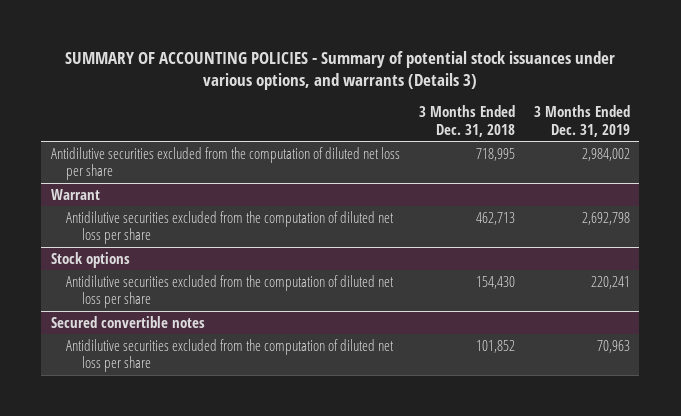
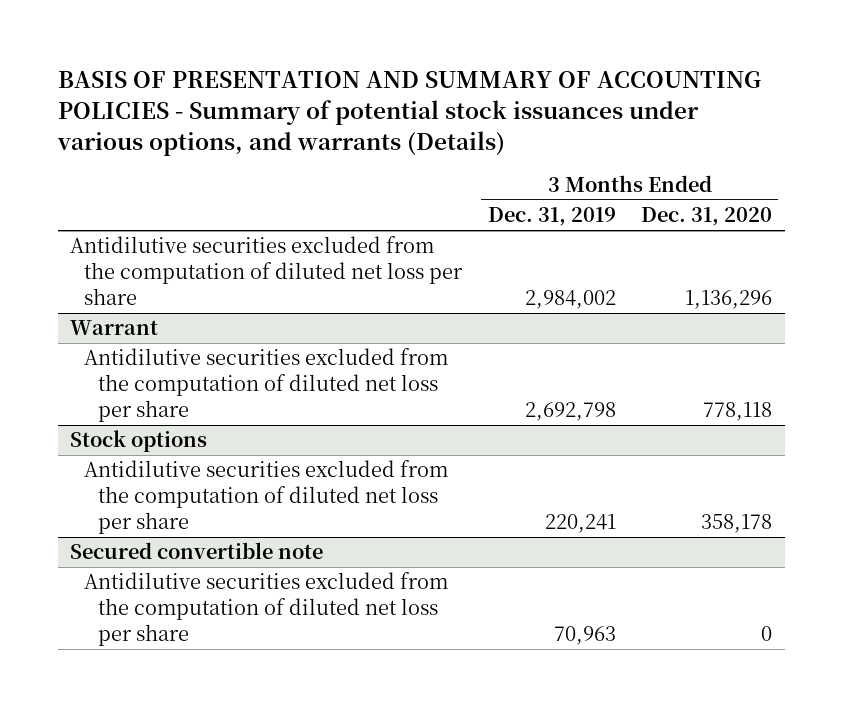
- SUMMARY OF ACCOUNTING POLICIES - Summary of potential stock issuances under various options, and warrants (Details 3)
+ BASIS OF PRESENTATION AND SUMMARY OF ACCOUNTING POLICIES - Summary of potential stock issuances under various options, and warrants (Details)
- | 3 Months Ended Dec. 31, 2018 | 3 Months Ended Dec. 31, 2019
+ | 3 Months Ended Dec. 31, 2019 | 3 Months Ended Dec. 31, 2020
- Secured convertible notes
+ Secured convertible note

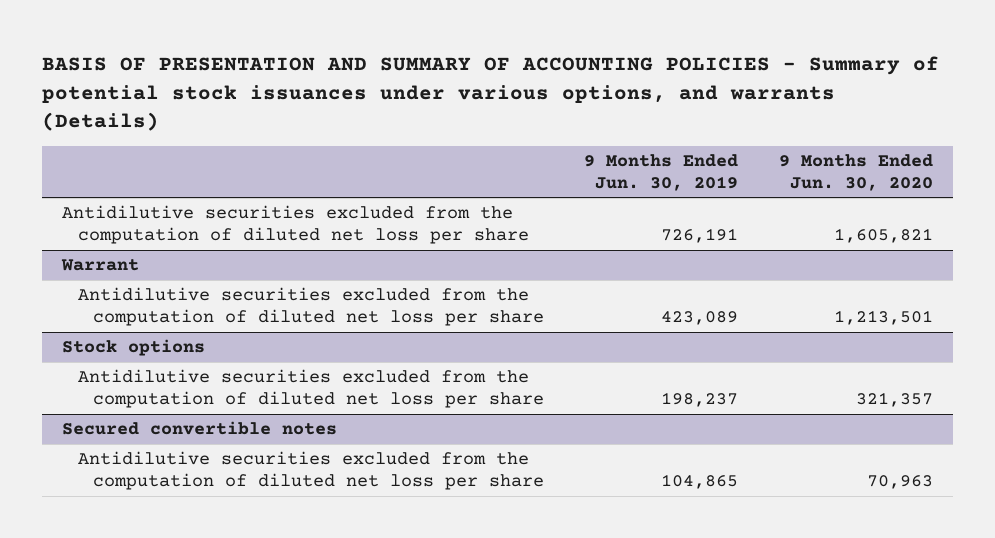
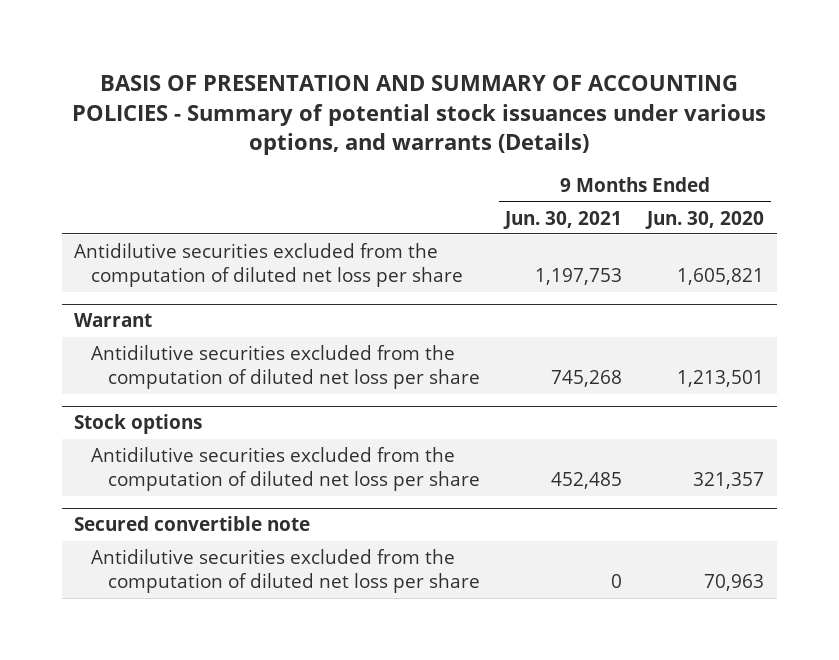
- | 9 Months Ended Jun. 30, 2019 | 9 Months Ended Jun. 30, 2020
+ | 9 Months Ended Jun. 30, 2021 | 9 Months Ended Jun. 30, 2020
- Secured convertible notes
+ Secured convertible note

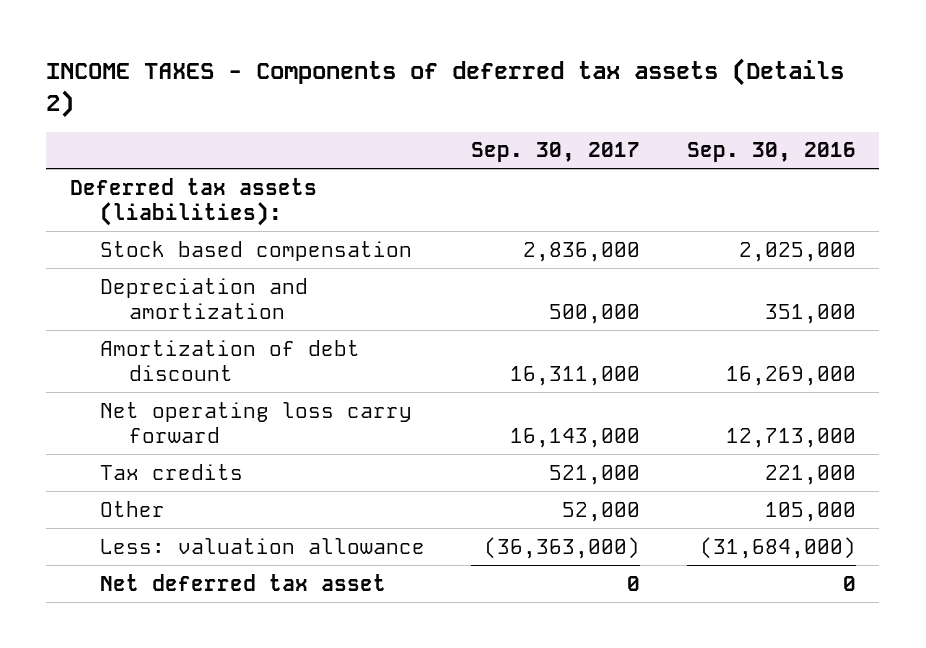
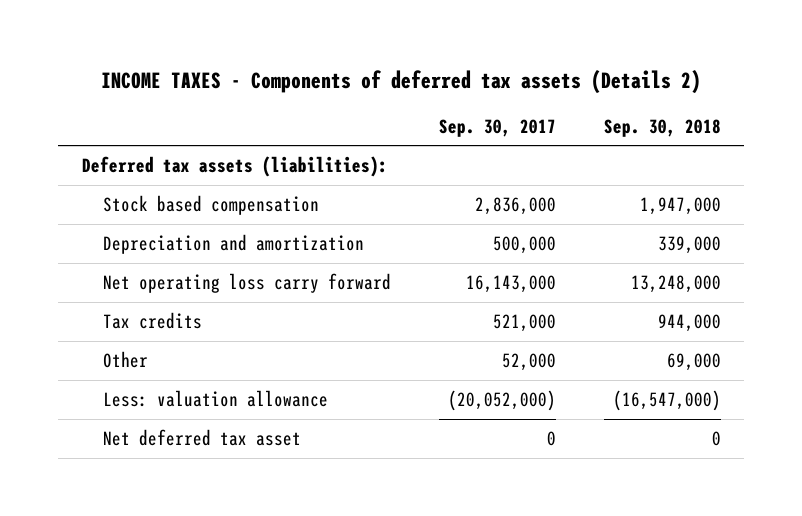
- | Sep. 30, 2017 | Sep. 30, 2016
+ | Sep. 30, 2017 | Sep. 30, 2018
- Amortization of debt discount | 16,311,000 | 16,269,000
- Less: valuation allowance | (36,363,000) | (31,684,000)
+ Less: valuation allowance | (20,052,000) | (16,547,000)

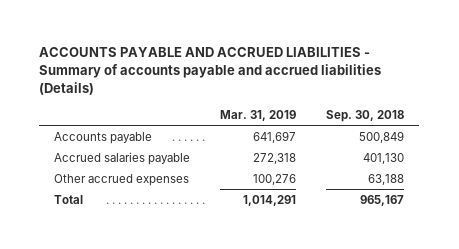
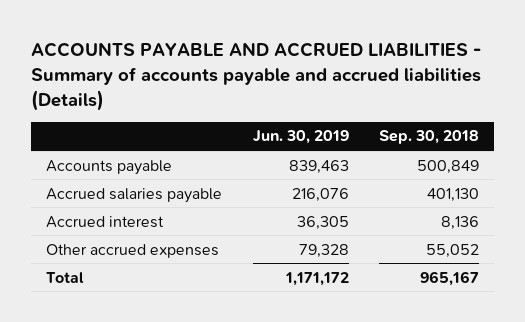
- | Mar. 31, 2019 | Sep. 30, 2018
+ | Jun. 30, 2019 | Sep. 30, 2018
- Other accrued expenses | 100,276 | 63,188
+ Accrued interest | 36,305 | 8,136
+ Other accrued expenses | 79,328 | 55,052

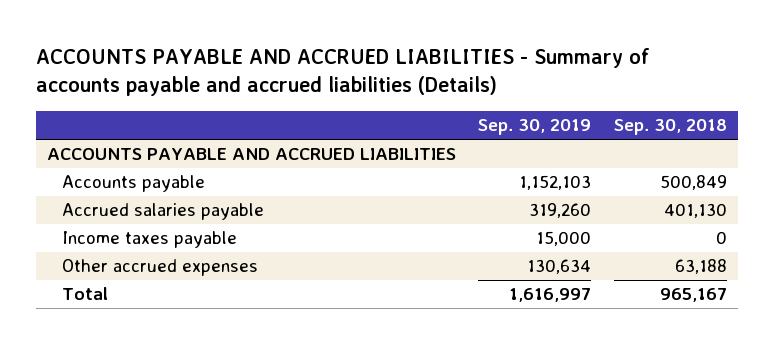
- | Jun. 30, 2019 | Sep. 30, 2018
+ | Sep. 30, 2019 | Sep. 30, 2018
+ ACCOUNTS PAYABLE AND ACCRUED LIABILITIES
- Accrued interest | 36,305 | 8,136
- Other accrued expenses | 79,328 | 55,052
+ Income taxes payable | 15,000 | 0
+ Other accrued expenses | 130,634 | 63,188

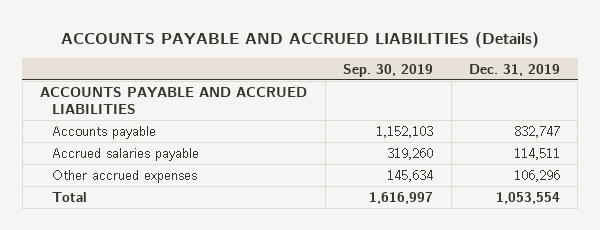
- ACCOUNTS PAYABLE AND ACCRUED LIABILITIES - Summary of accounts payable and accrued liabilities (Details)
+ ACCOUNTS PAYABLE AND ACCRUED LIABILITIES (Details)
- | Sep. 30, 2019 | Sep. 30, 2018
+ | Sep. 30, 2019 | Dec. 31, 2019
- Income taxes payable | 15,000 | 0
- Other accrued expenses | 130,634 | 63,188
+ Other accrued expenses | 145,634 | 106,296

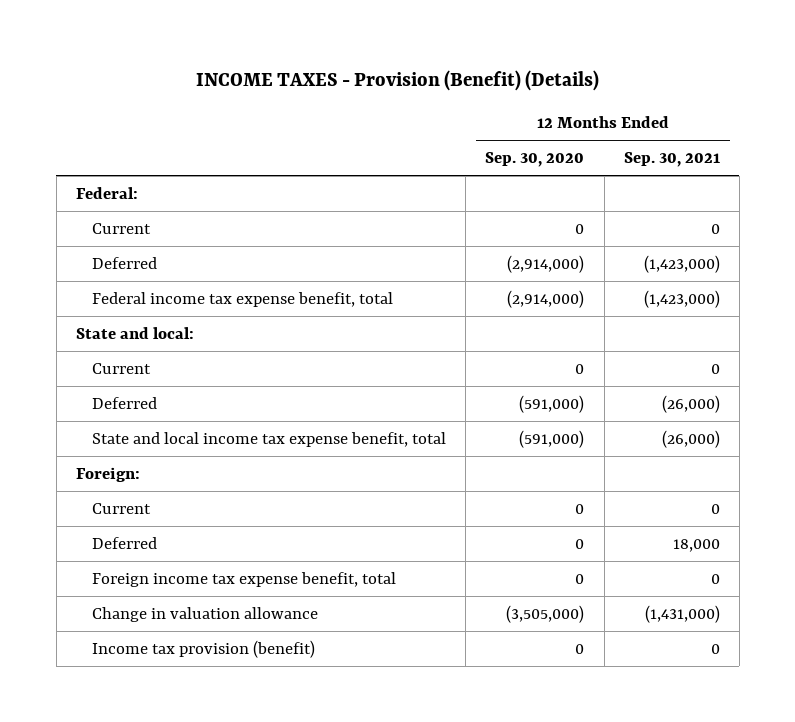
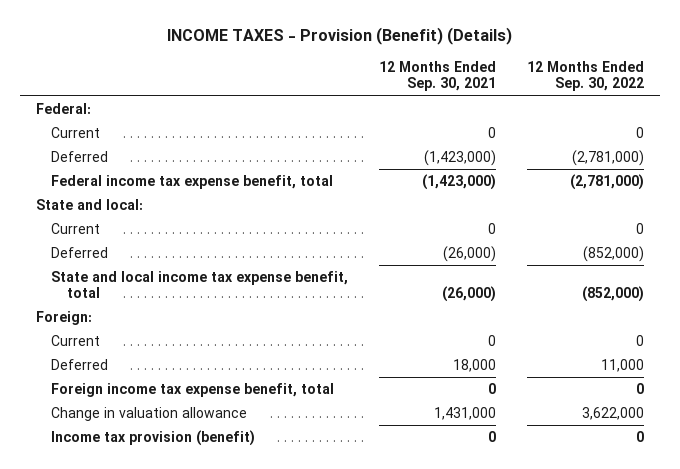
- | 12 Months Ended Sep. 30, 2020 | 12 Months Ended Sep. 30, 2021
+ | 12 Months Ended Sep. 30, 2021 | 12 Months Ended Sep. 30, 2022
- Change in valuation allowance | (3,505,000) | (1,431,000)
+ Change in valuation allowance | 1,431,000 | 3,622,000

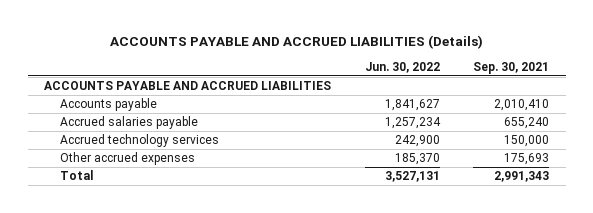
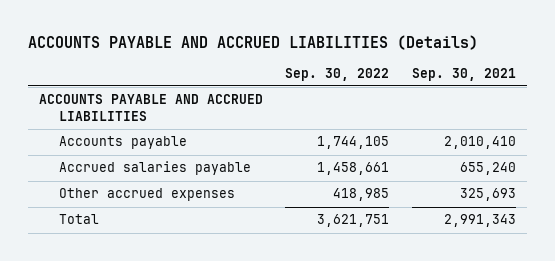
- | Jun. 30, 2022 | Sep. 30, 2021
+ | Sep. 30, 2022 | Sep. 30, 2021
- Accrued technology services | 242,900 | 150,000
- Other accrued expenses | 185,370 | 175,693
+ Other accrued expenses | 418,985 | 325,693

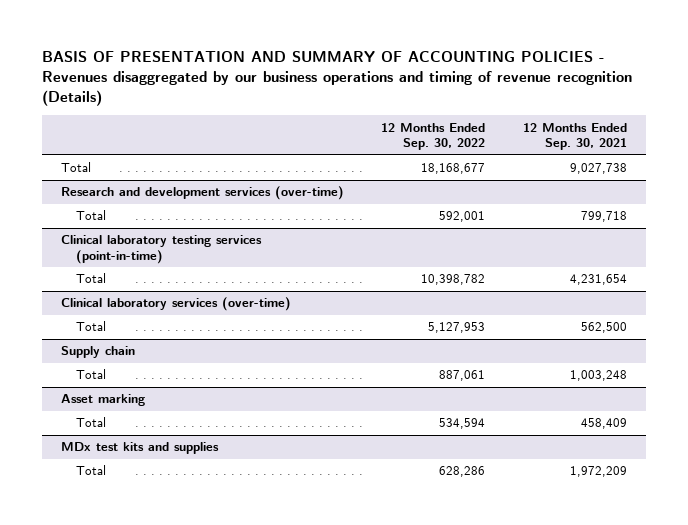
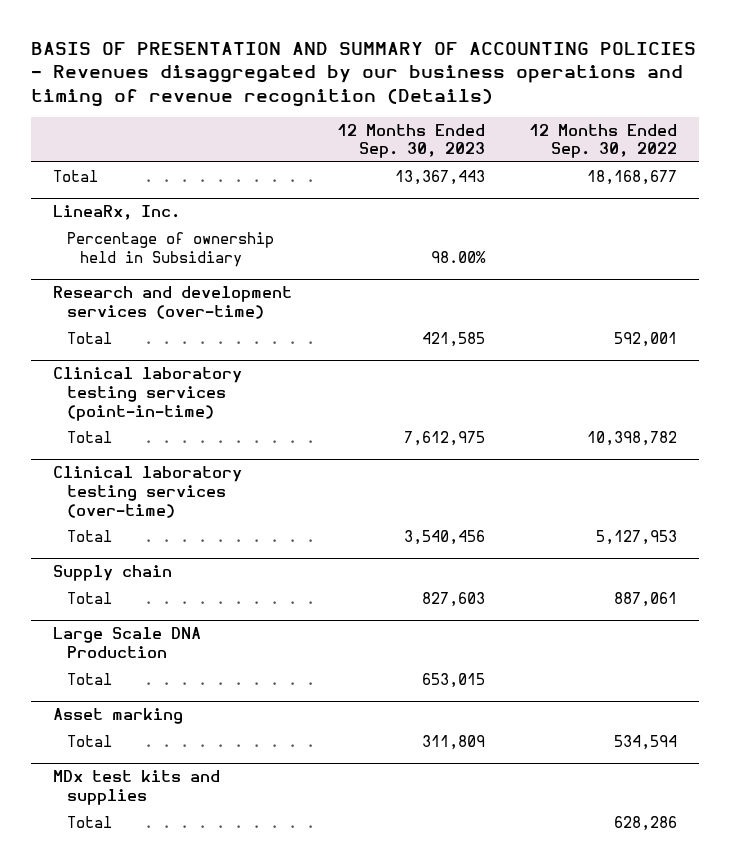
- | 12 Months Ended Sep. 30, 2022 | 12 Months Ended Sep. 30, 2021
+ | 12 Months Ended Sep. 30, 2023 | 12 Months Ended Sep. 30, 2022
+ LineaRx, Inc.
+ Percentage of ownership held in Subsidiary | 98.00% |
- Clinical laboratory services (over-time)
+ Clinical laboratory testing services (over-time)
+ Large Scale DNA Production
+ Total | 653,015 |

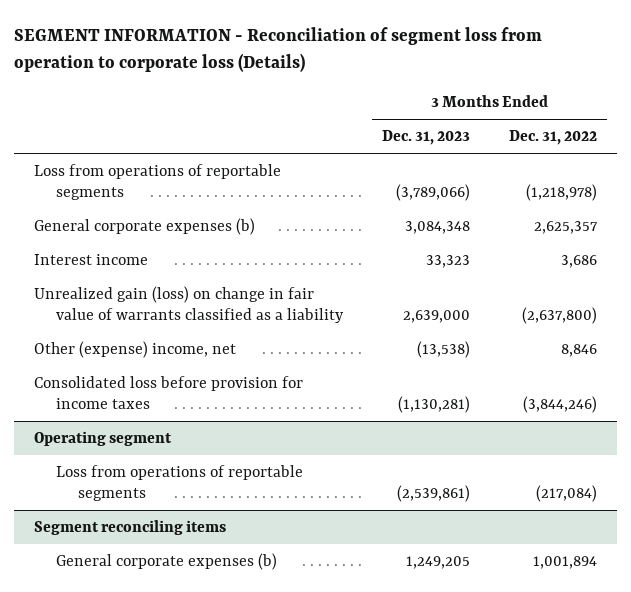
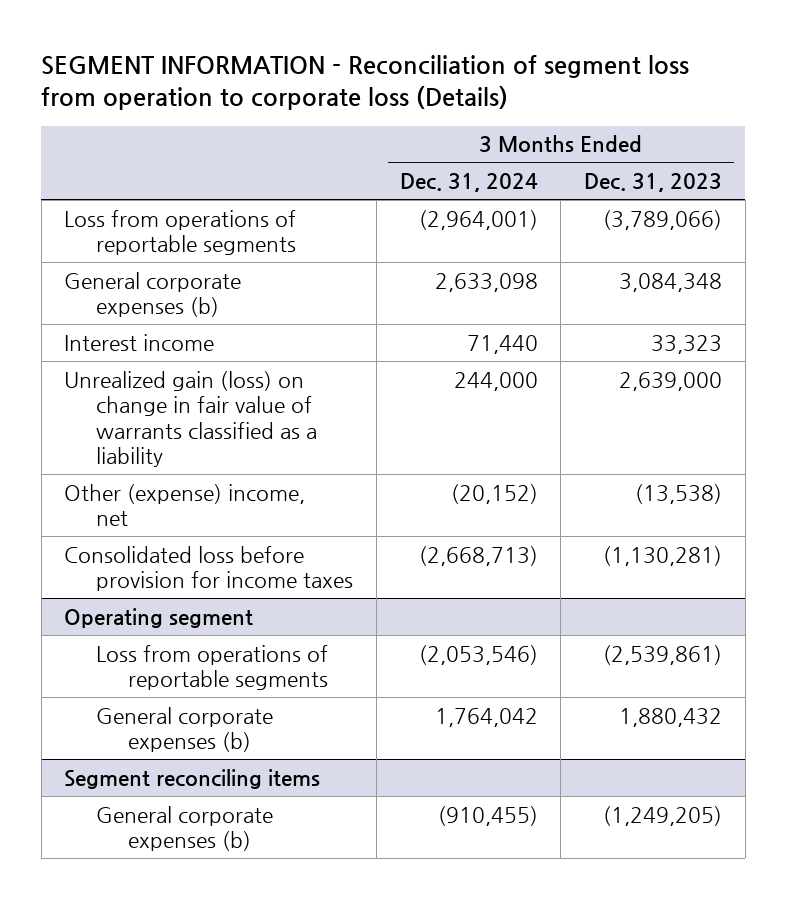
- | 3 Months Ended Dec. 31, 2023 | 3 Months Ended Dec. 31, 2022
+ | 3 Months Ended Dec. 31, 2024 | 3 Months Ended Dec. 31, 2023
@ Operating segment
+ General corporate expenses (b) | 1,764,042 | 1,880,432
@ Segment reconciling items
- General corporate expenses (b) | 1,249,205 | 1,001,894
+ General corporate expenses (b) | (910,455) | (1,249,205)

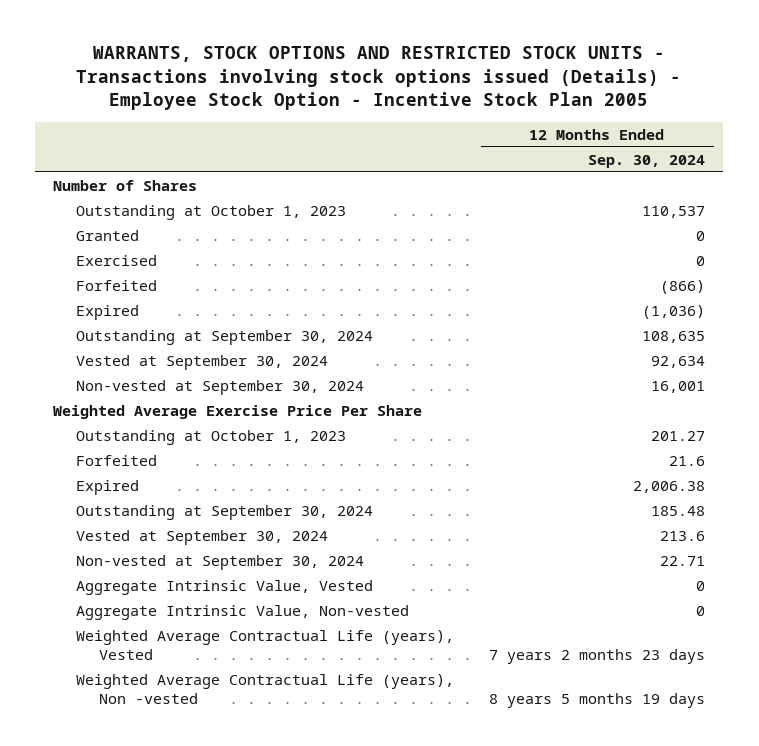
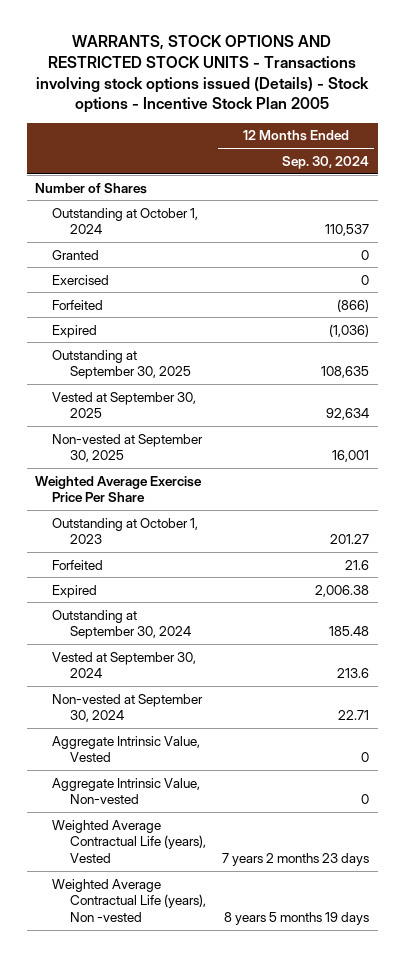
- WARRANTS, STOCK OPTIONS AND RESTRICTED STOCK UNITS - Transactions involving stock options issued (Details) - Employee Stock Option - Incentive Stock Plan 2005
+ WARRANTS, STOCK OPTIONS AND RESTRICTED STOCK UNITS - Transactions involving stock options issued (Details) - Stock options - Incentive Stock Plan 2005
- Outstanding at October 1, 2023 | 110,537
+ Outstanding at October 1, 2024 | 110,537
- Outstanding at September 30, 2024 | 108,635
- Vested at September 30, 2024 | 92,634
- Non-vested at September 30, 2024 | 16,001
+ Outstanding at September 30, 2025 | 108,635
+ Vested at September 30, 2025 | 92,634
+ Non-vested at September 30, 2025 | 16,001

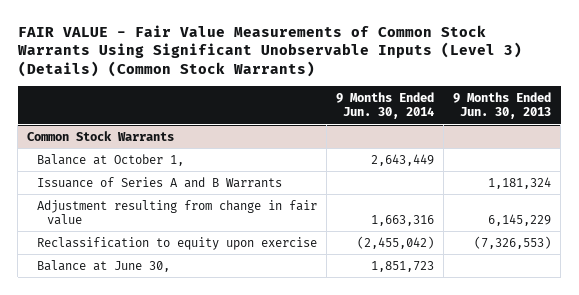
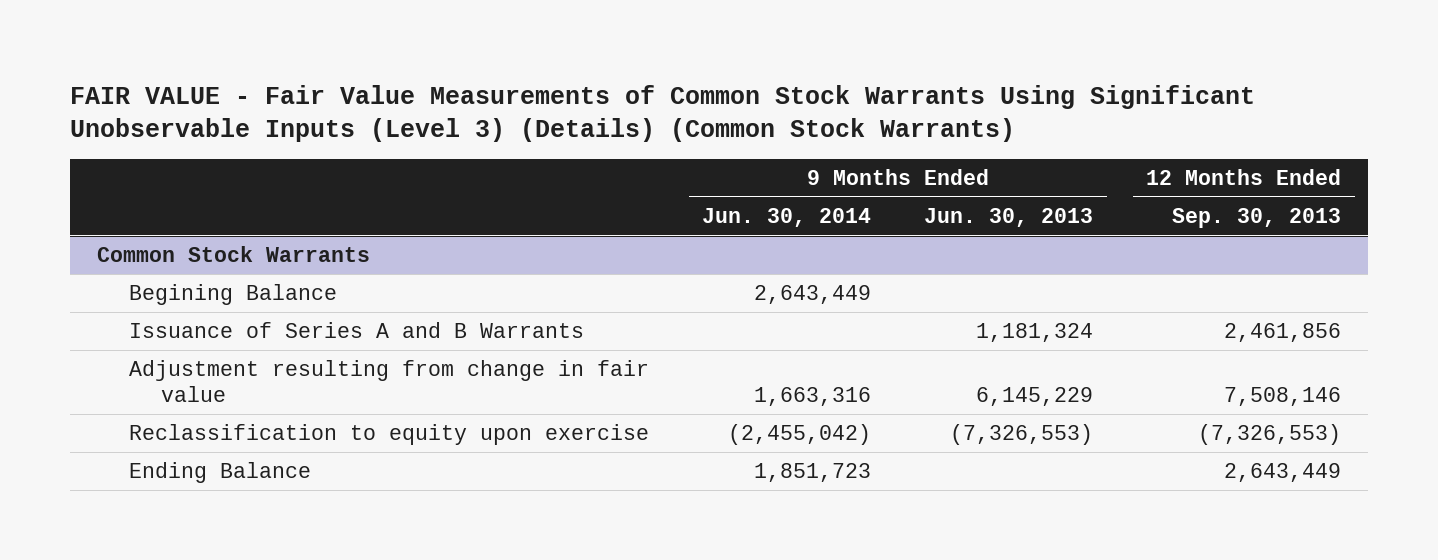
- | 9 Months Ended Jun. 30, 2014 | 9 Months Ended Jun. 30, 2013
+ | 9 Months Ended Jun. 30, 2014 | 9 Months Ended Jun. 30, 2013 | 12 Months Ended Sep. 30, 2013
@ Common Stock Warrants
- Balance at October 1, | 2,643,449 |
+ Begining Balance | 2,643,449 | |
- Balance at June 30, | 1,851,723 |
+ Ending Balance | 1,851,723 | | 2,643,449

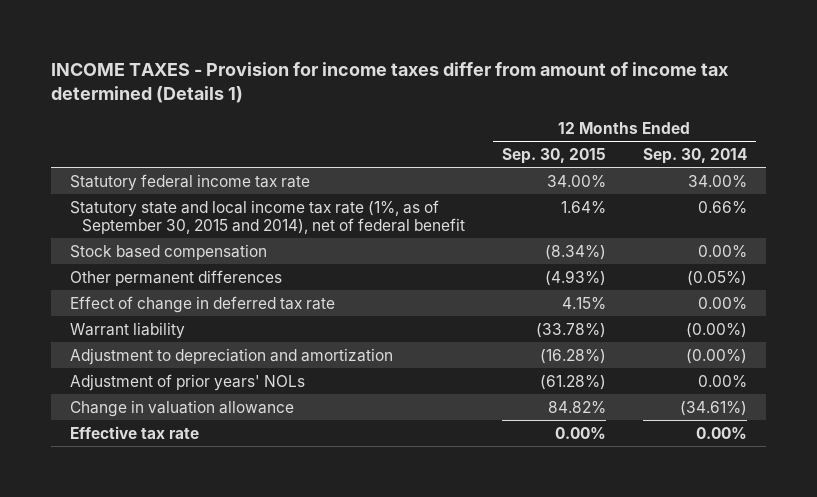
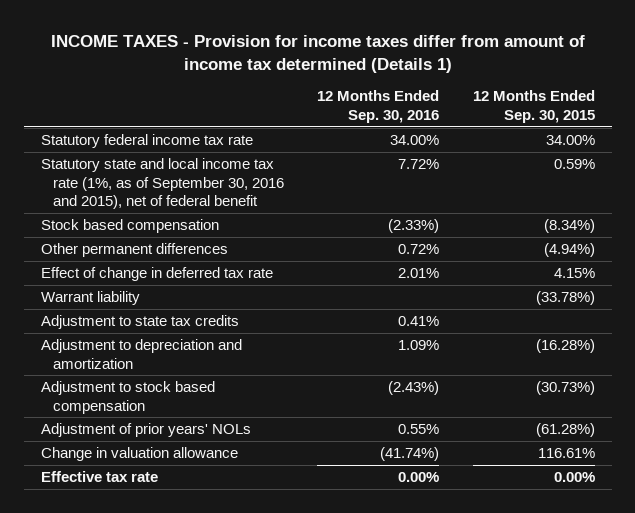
- | 12 Months Ended Sep. 30, 2015 | 12 Months Ended Sep. 30, 2014
+ | 12 Months Ended Sep. 30, 2016 | 12 Months Ended Sep. 30, 2015
- Statutory state and local income tax rate (1%, as of September 30, 2015 and 2014), net of federal benefit | 1.64% | 0.66%
+ Statutory state and local income tax rate (1%, as of September 30, 2016 and 2015), net of federal benefit | 7.72% | 0.59%
- Other permanent differences | (4.93%) | (0.05%)
+ Other permanent differences | 0.72% | (4.94%)
+ Adjustment to state tax credits | 0.41% |
+ Adjustment to stock based compensation | (2.43%) | (30.73%)
- Change in valuation allowance | 84.82% | (34.61%)
+ Change in valuation allowance | (41.74%) | 116.61%

